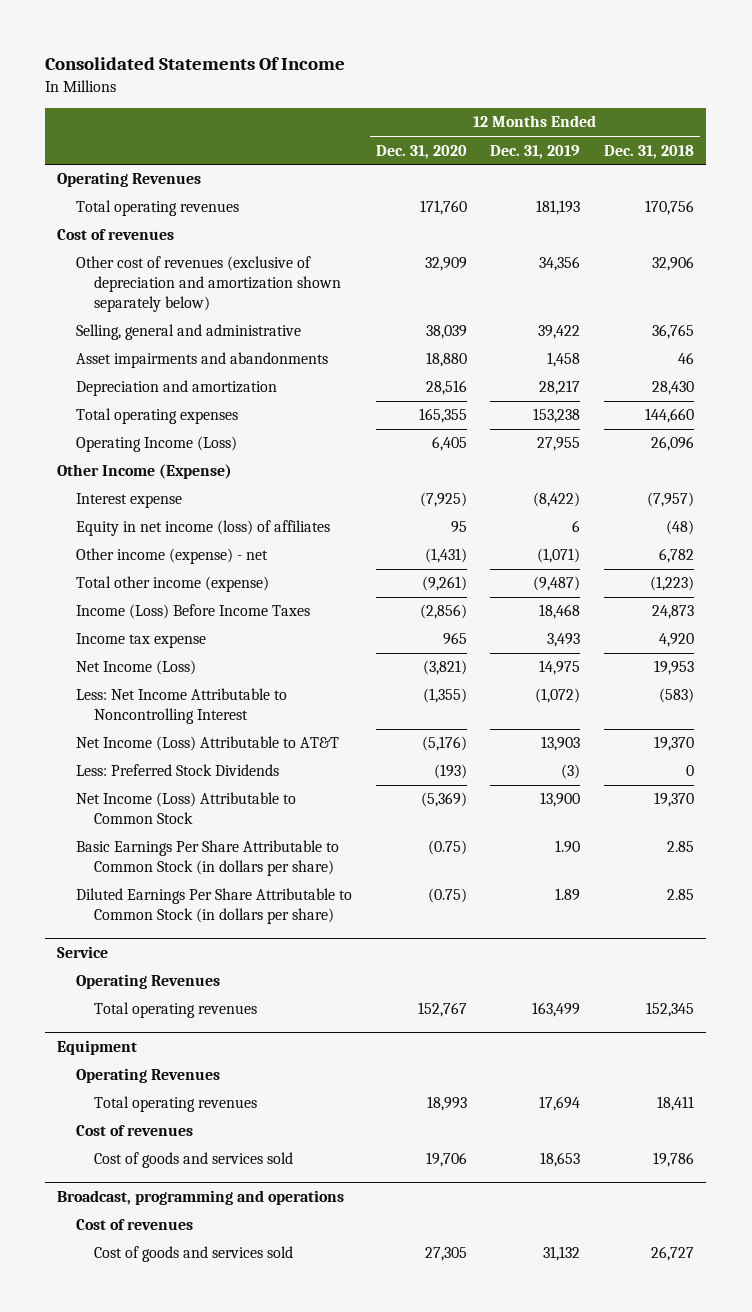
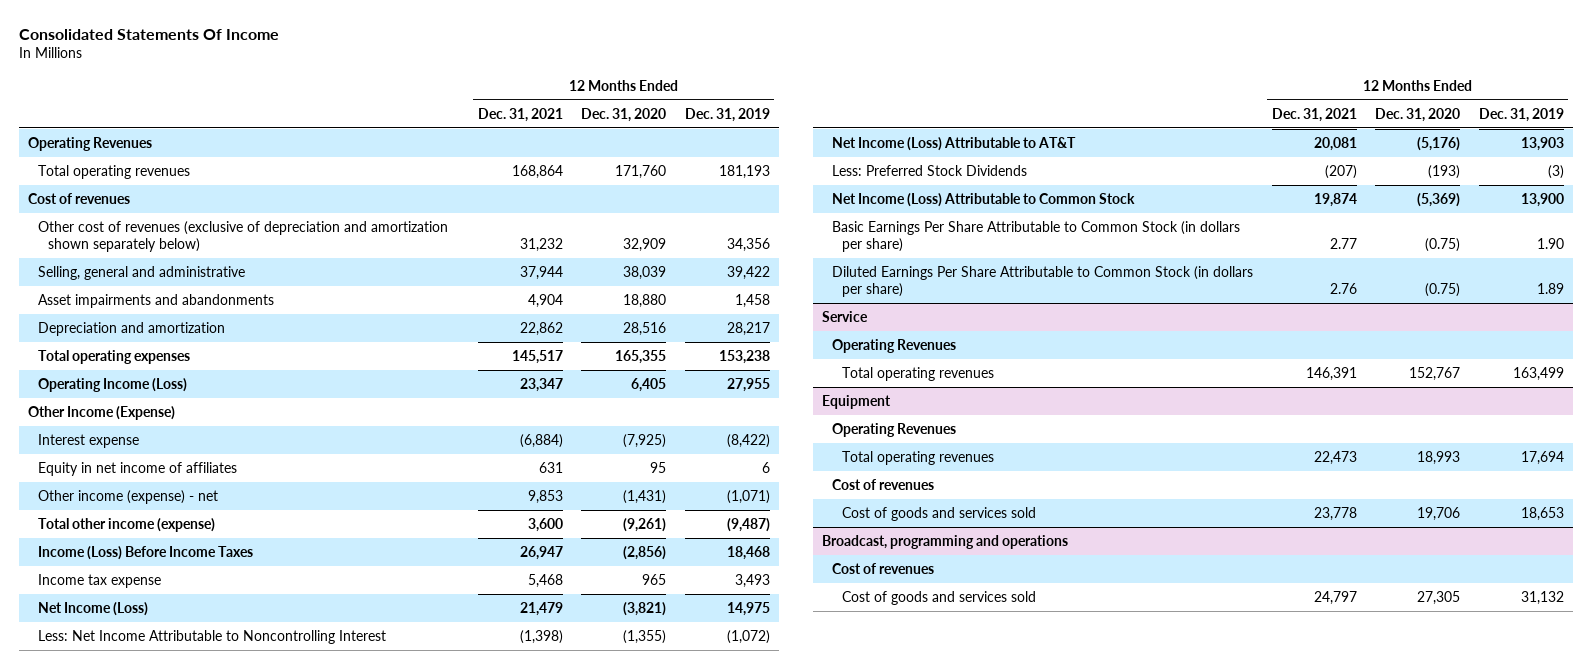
- | 12 Months Ended Dec. 31, 2020 | 12 Months Ended Dec. 31, 2019 | 12 Months Ended Dec. 31, 2018
+ | 12 Months Ended Dec. 31, 2021 | 12 Months Ended Dec. 31, 2020 | 12 Months Ended Dec. 31, 2019
- Equity in net income (loss) of affiliates | 95 | 6 | (48)
+ Equity in net income of affiliates | 631 | 95 | 6

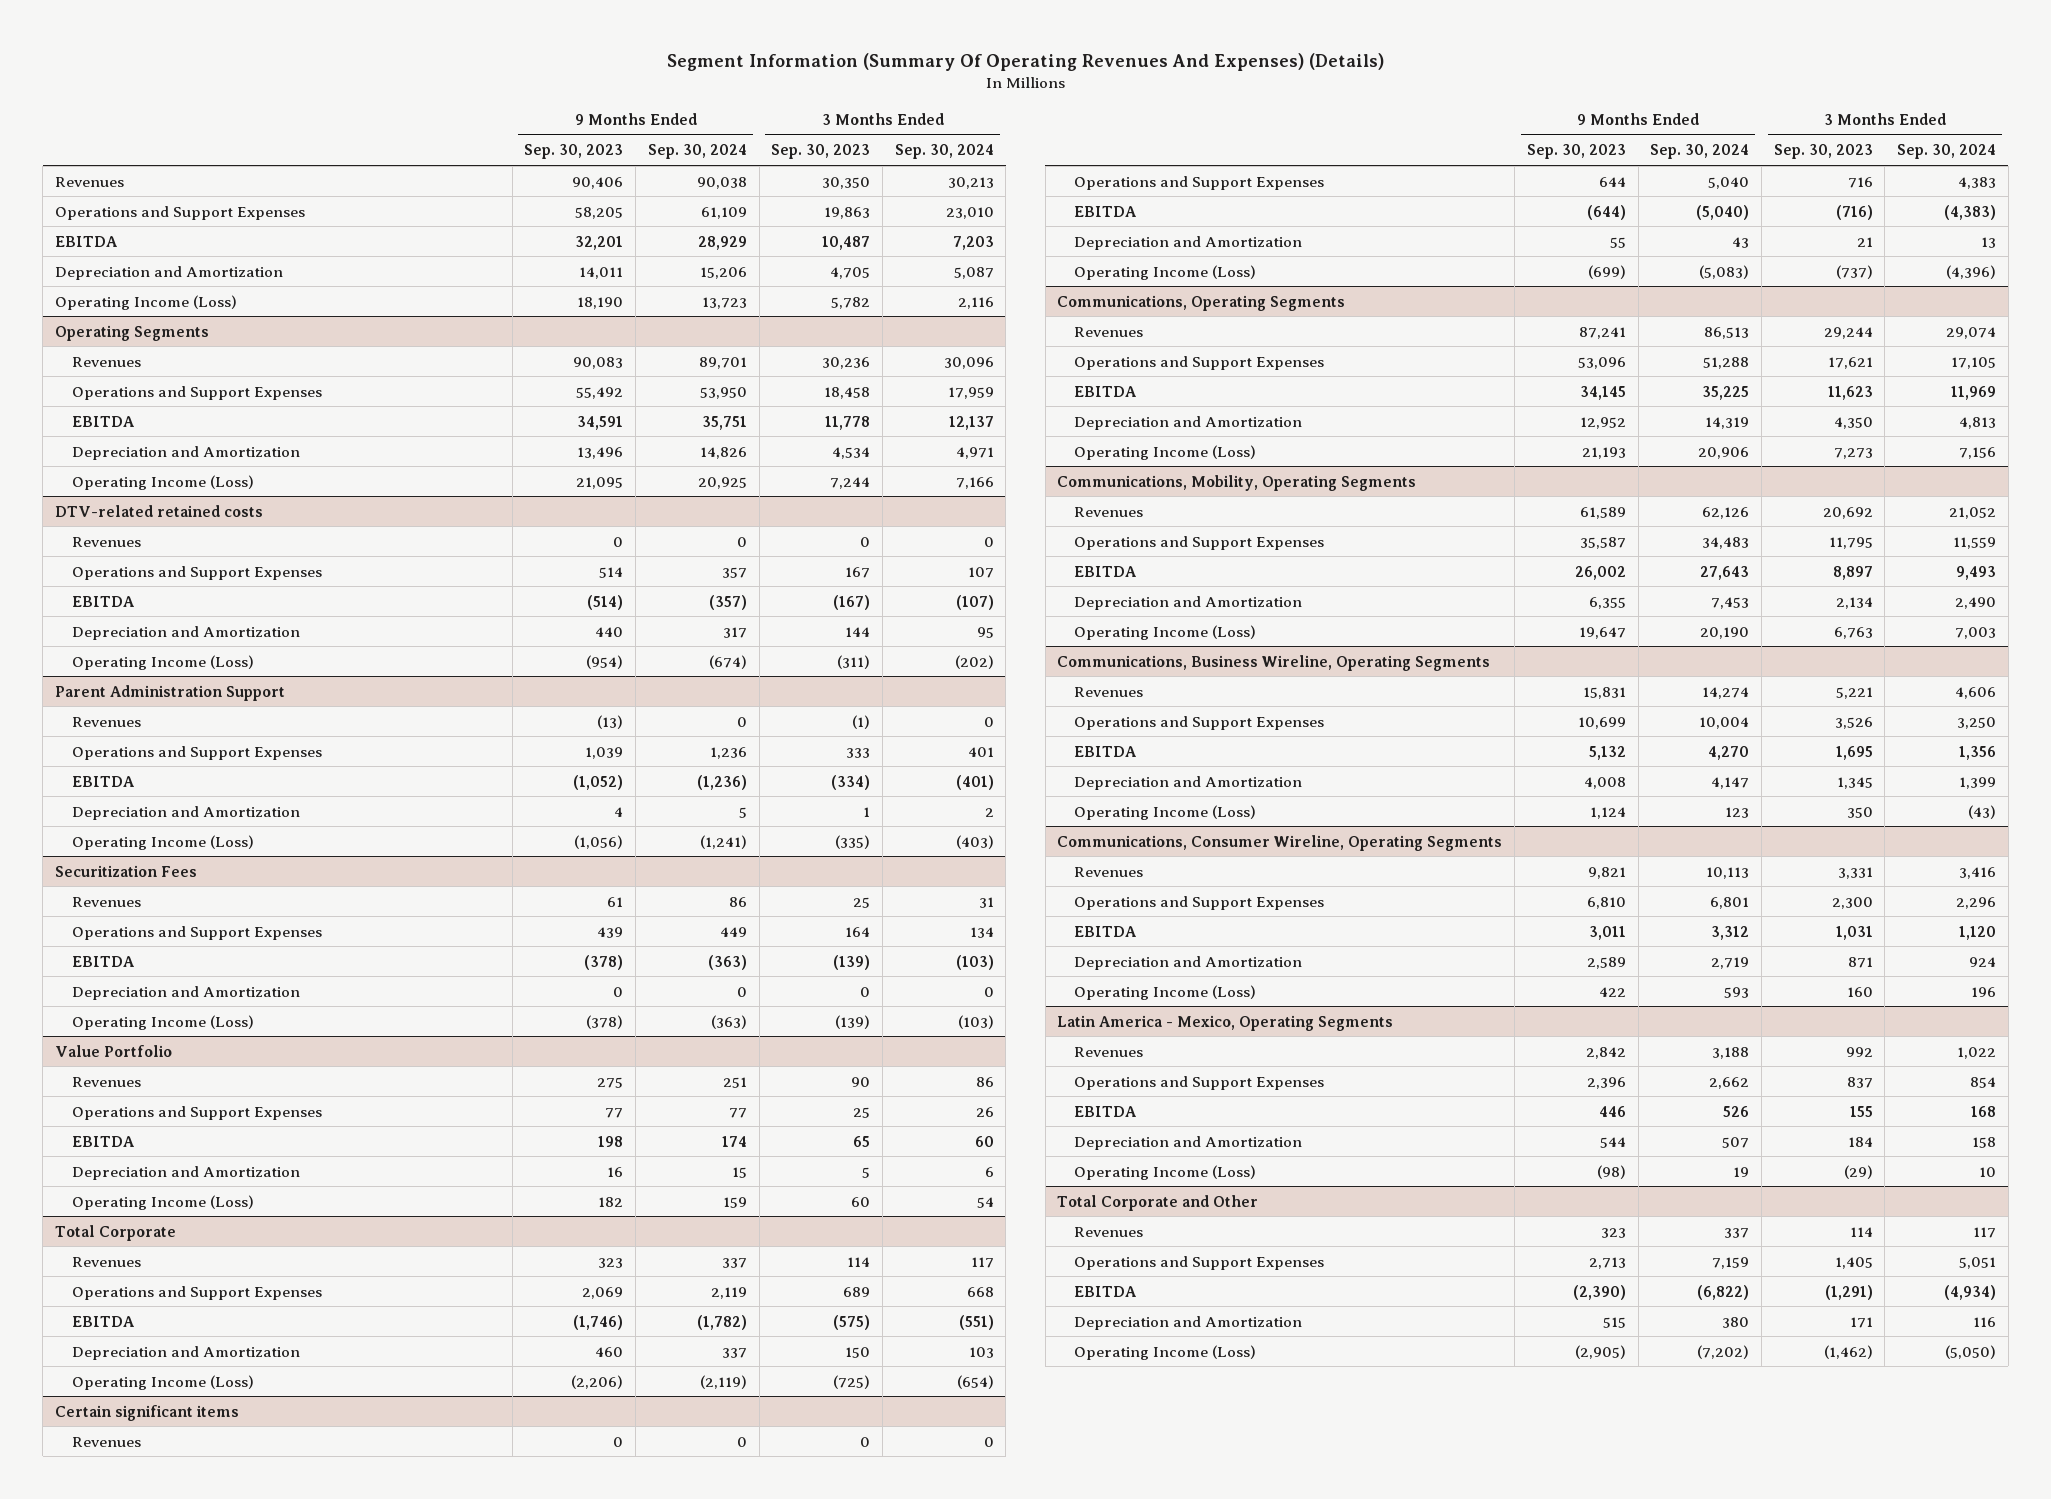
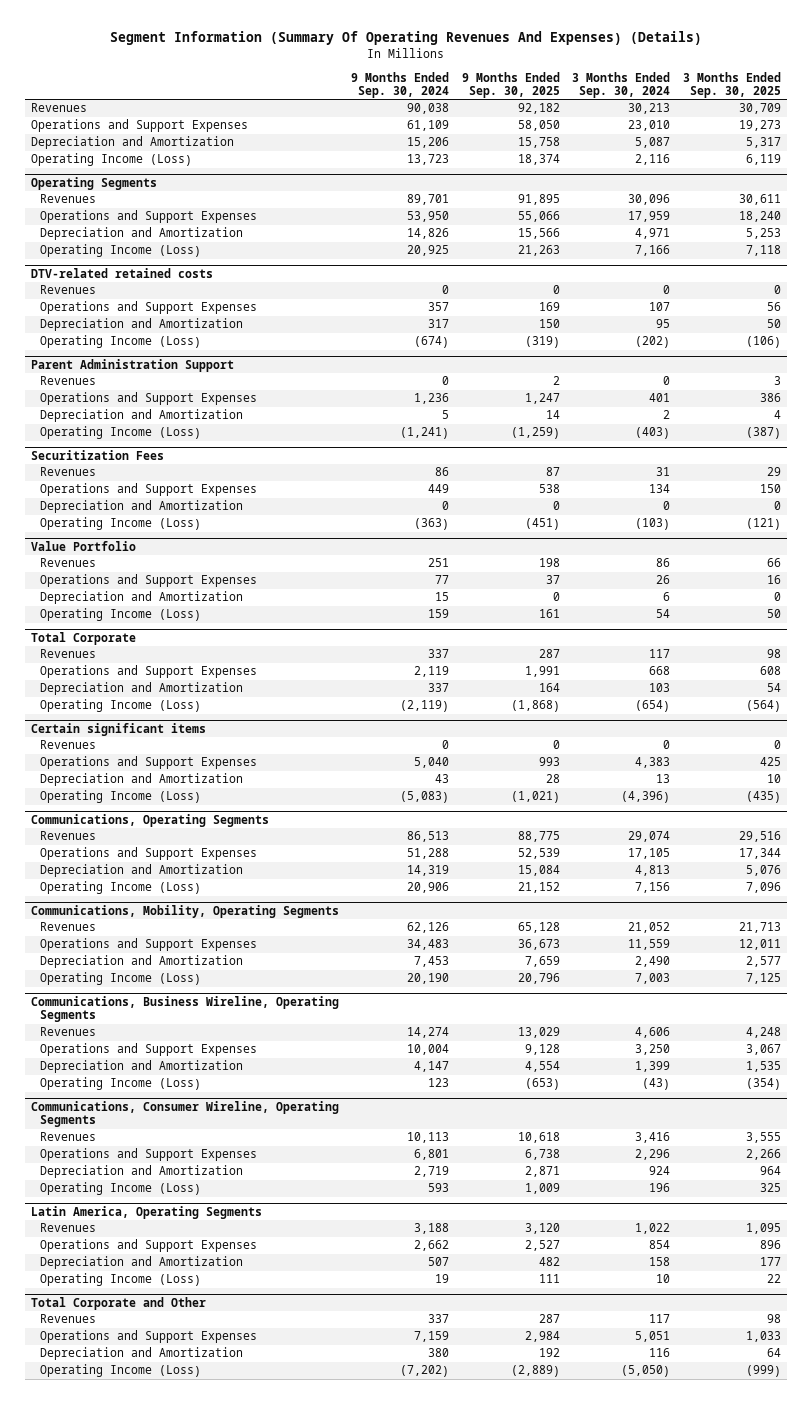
- | 9 Months Ended Sep. 30, 2023 | 9 Months Ended Sep. 30, 2024 | 3 Months Ended Sep. 30, 2023 | 3 Months Ended Sep. 30, 2024
+ | 9 Months Ended Sep. 30, 2024 | 9 Months Ended Sep. 30, 2025 | 3 Months Ended Sep. 30, 2024 | 3 Months Ended Sep. 30, 2025
- EBITDA | 32,201 | 28,929 | 10,487 | 7,203
@ Operating Segments
- EBITDA | 34,591 | 35,751 | 11,778 | 12,137
@ DTV-related retained costs
- EBITDA | (514) | (357) | (167) | (107)
@ Parent Administration Support
- EBITDA | (1,052) | (1,236) | (334) | (401)
@ Securitization Fees
- EBITDA | (378) | (363) | (139) | (103)
@ Value Portfolio
- EBITDA | 198 | 174 | 65 | 60
@ Total Corporate
- EBITDA | (1,746) | (1,782) | (575) | (551)
@ Certain significant items
- EBITDA | (644) | (5,040) | (716) | (4,383)
@ Communications, Operating Segments
- EBITDA | 34,145 | 35,225 | 11,623 | 11,969
@ Communications, Mobility, Operating Segments
- EBITDA | 26,002 | 27,643 | 8,897 | 9,493
@ Communications, Business Wireline, Operating Segments
- EBITDA | 5,132 | 4,270 | 1,695 | 1,356
@ Communications, Consumer Wireline, Operating Segments
- EBITDA | 3,011 | 3,312 | 1,031 | 1,120
- Latin America - Mexico, Operating Segments
+ Latin America, Operating Segments
- EBITDA | 446 | 526 | 155 | 168
@ Total Corporate and Other
- EBITDA | (2,390) | (6,822) | (1,291) | (4,934)

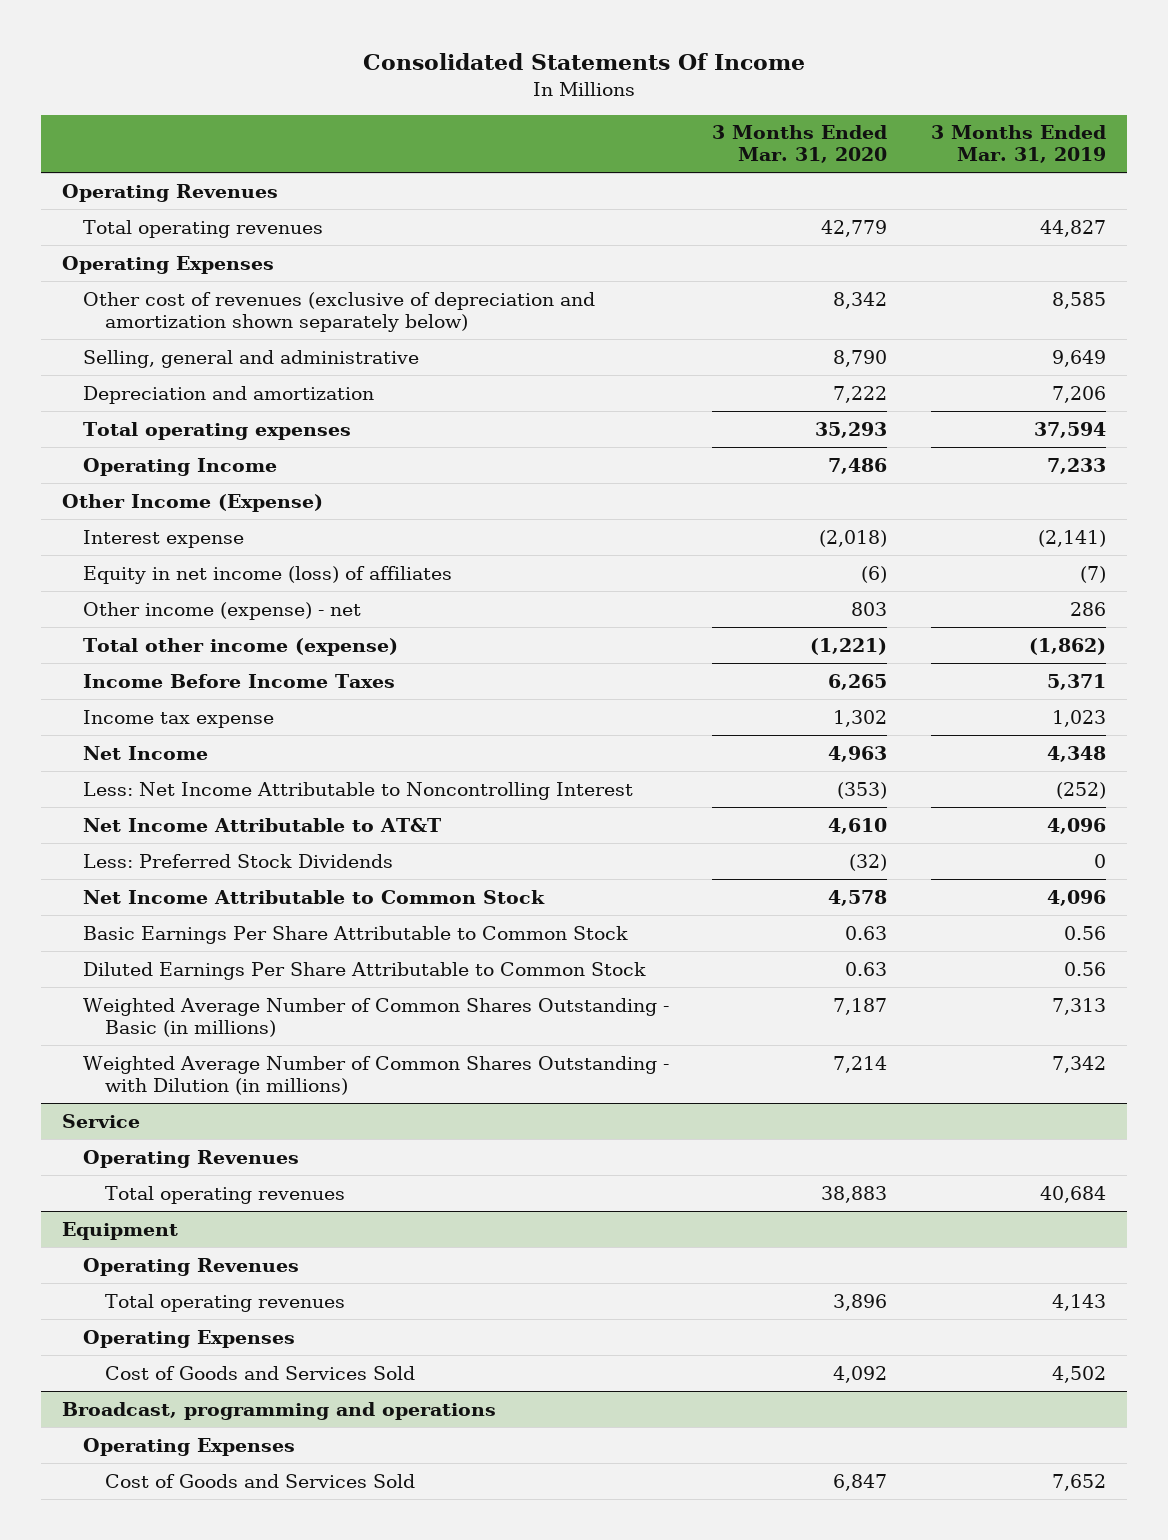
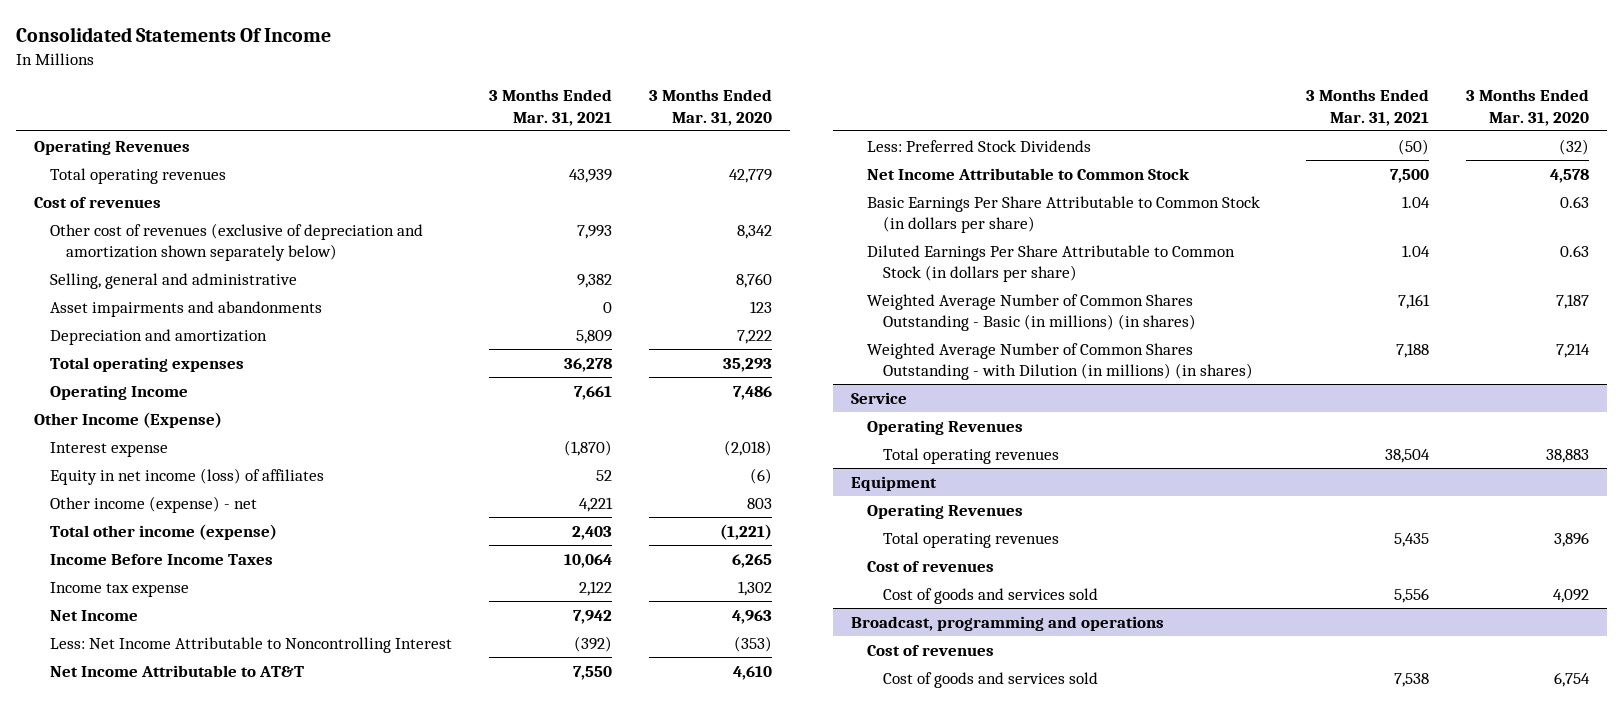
- | 3 Months Ended Mar. 31, 2020 | 3 Months Ended Mar. 31, 2019
+ | 3 Months Ended Mar. 31, 2021 | 3 Months Ended Mar. 31, 2020
- Operating Expenses
+ Cost of revenues
- Selling, general and administrative | 8,790 | 9,649
+ Selling, general and administrative | 9,382 | 8,760
+ Asset impairments and abandonments | 0 | 123
- Basic Earnings Per Share Attributable to Common Stock | 0.63 | 0.56
- Diluted Earnings Per Share Attributable to Common Stock | 0.63 | 0.56
- Weighted Average Number of Common Shares Outstanding - Basic (in millions) | 7,187 | 7,313
- Weighted Average Number of Common Shares Outstanding - with Dilution (in millions) | 7,214 | 7,342
+ Basic Earnings Per Share Attributable to Common Stock (in dollars per share) | 1.04 | 0.63
+ Diluted Earnings Per Share Attributable to Common Stock (in dollars per share) | 1.04 | 0.63
+ Weighted Average Number of Common Shares Outstanding - Basic (in millions) (in shares) | 7,161 | 7,187
+ Weighted Average Number of Common Shares Outstanding - with Dilution (in millions) (in shares) | 7,188 | 7,214
@ Equipment
- Operating Expenses
- Cost of Goods and Services Sold | 4,092 | 4,502
+ Cost of revenues
+ Cost of goods and services sold | 5,556 | 4,092
@ Broadcast, programming and operations
- Operating Expenses
- Cost of Goods and Services Sold | 6,847 | 7,652
+ Cost of revenues
+ Cost of goods and services sold | 7,538 | 6,754

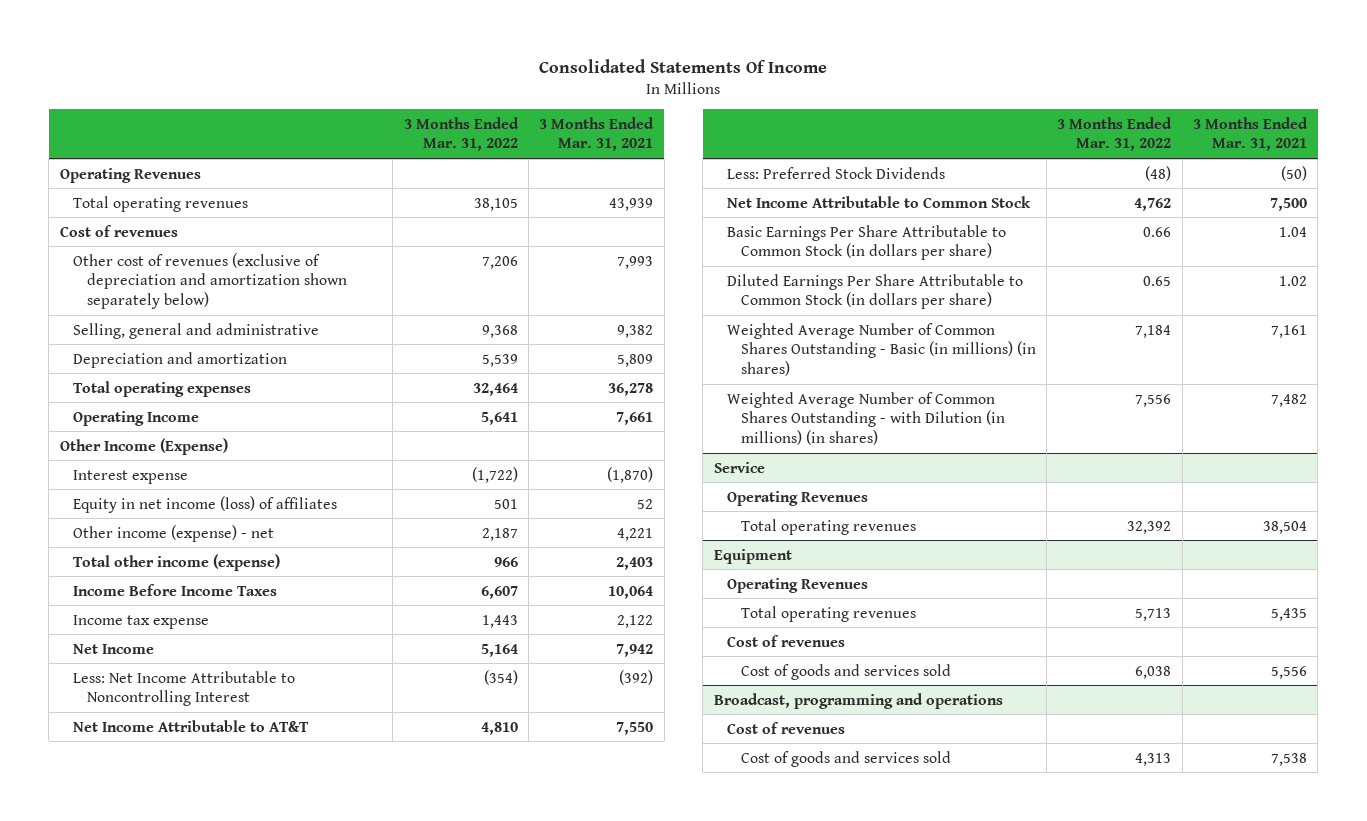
- | 3 Months Ended Mar. 31, 2021 | 3 Months Ended Mar. 31, 2020
+ | 3 Months Ended Mar. 31, 2022 | 3 Months Ended Mar. 31, 2021
- Asset impairments and abandonments | 0 | 123
- Diluted Earnings Per Share Attributable to Common Stock (in dollars per share) | 1.04 | 0.63
+ Diluted Earnings Per Share Attributable to Common Stock (in dollars per share) | 0.65 | 1.02
- Weighted Average Number of Common Shares Outstanding - with Dilution (in millions) (in shares) | 7,188 | 7,214
+ Weighted Average Number of Common Shares Outstanding - with Dilution (in millions) (in shares) | 7,556 | 7,482

